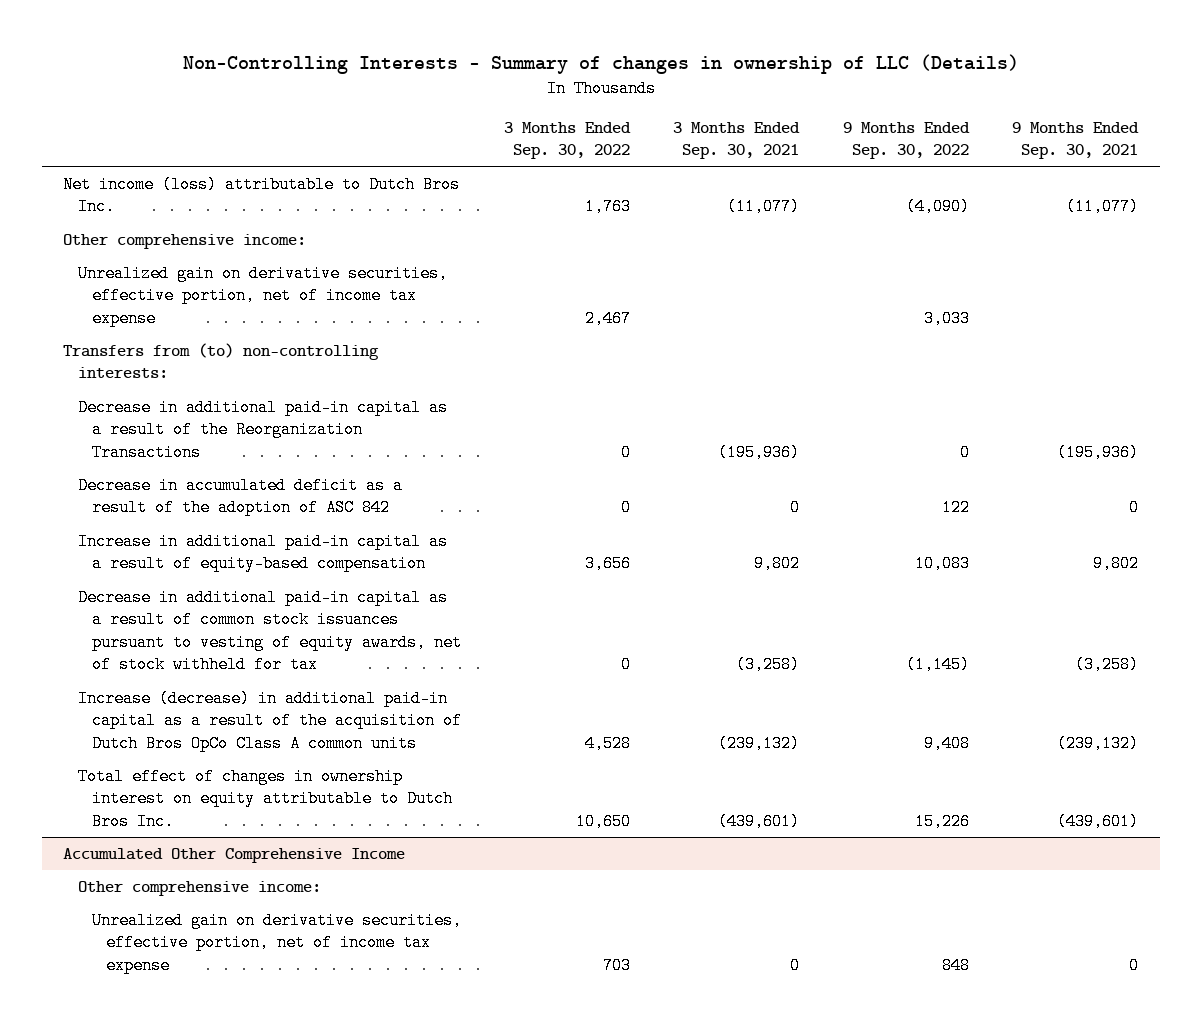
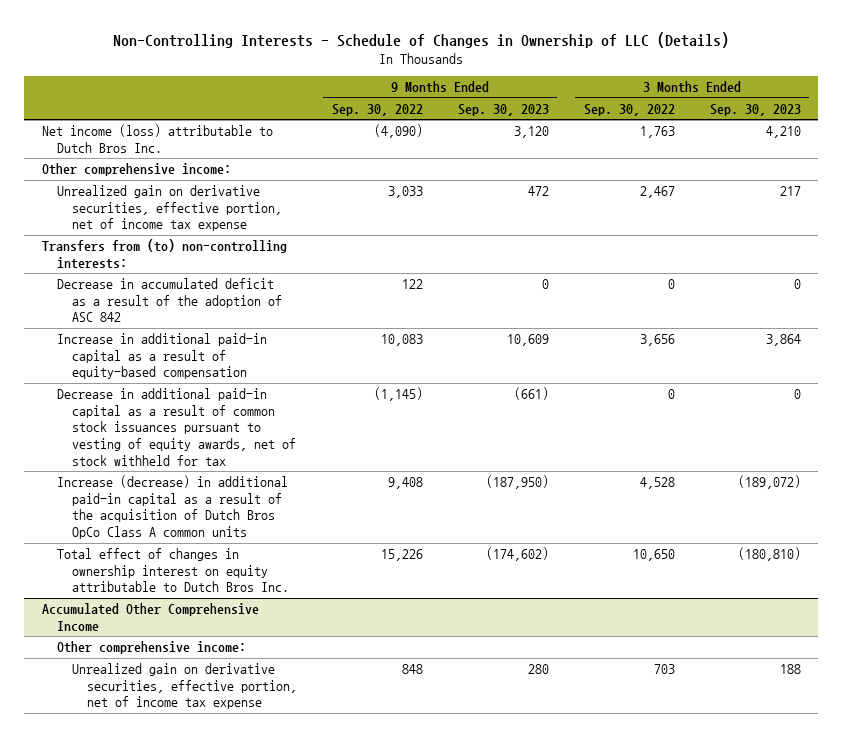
- Non-Controlling Interests - Summary of changes in ownership of LLC (Details)
+ Non-Controlling Interests - Schedule of Changes in Ownership of LLC (Details)
- | 3 Months Ended Sep. 30, 2022 | 3 Months Ended Sep. 30, 2021 | 9 Months Ended Sep. 30, 2022 | 9 Months Ended Sep. 30, 2021
+ | 9 Months Ended Sep. 30, 2022 | 9 Months Ended Sep. 30, 2023 | 3 Months Ended Sep. 30, 2022 | 3 Months Ended Sep. 30, 2023
- Decrease in additional paid-in capital as a result of the Reorganization Transactions | 0 | (195,936) | 0 | (195,936)

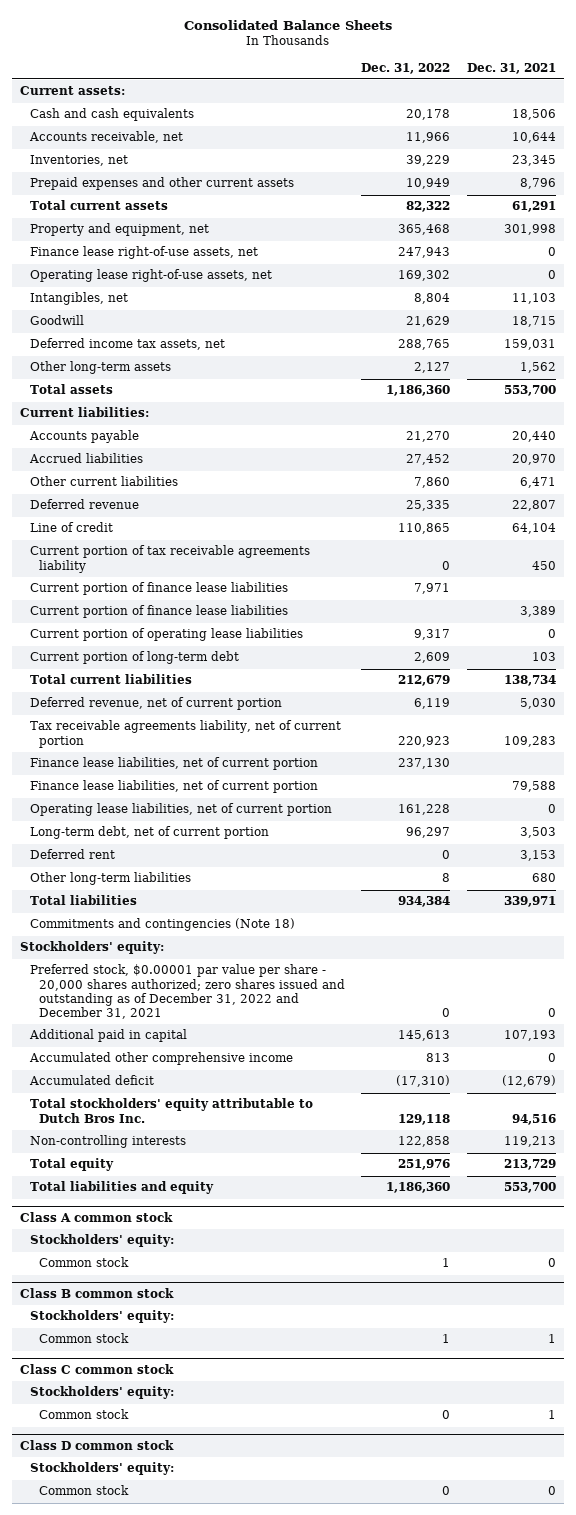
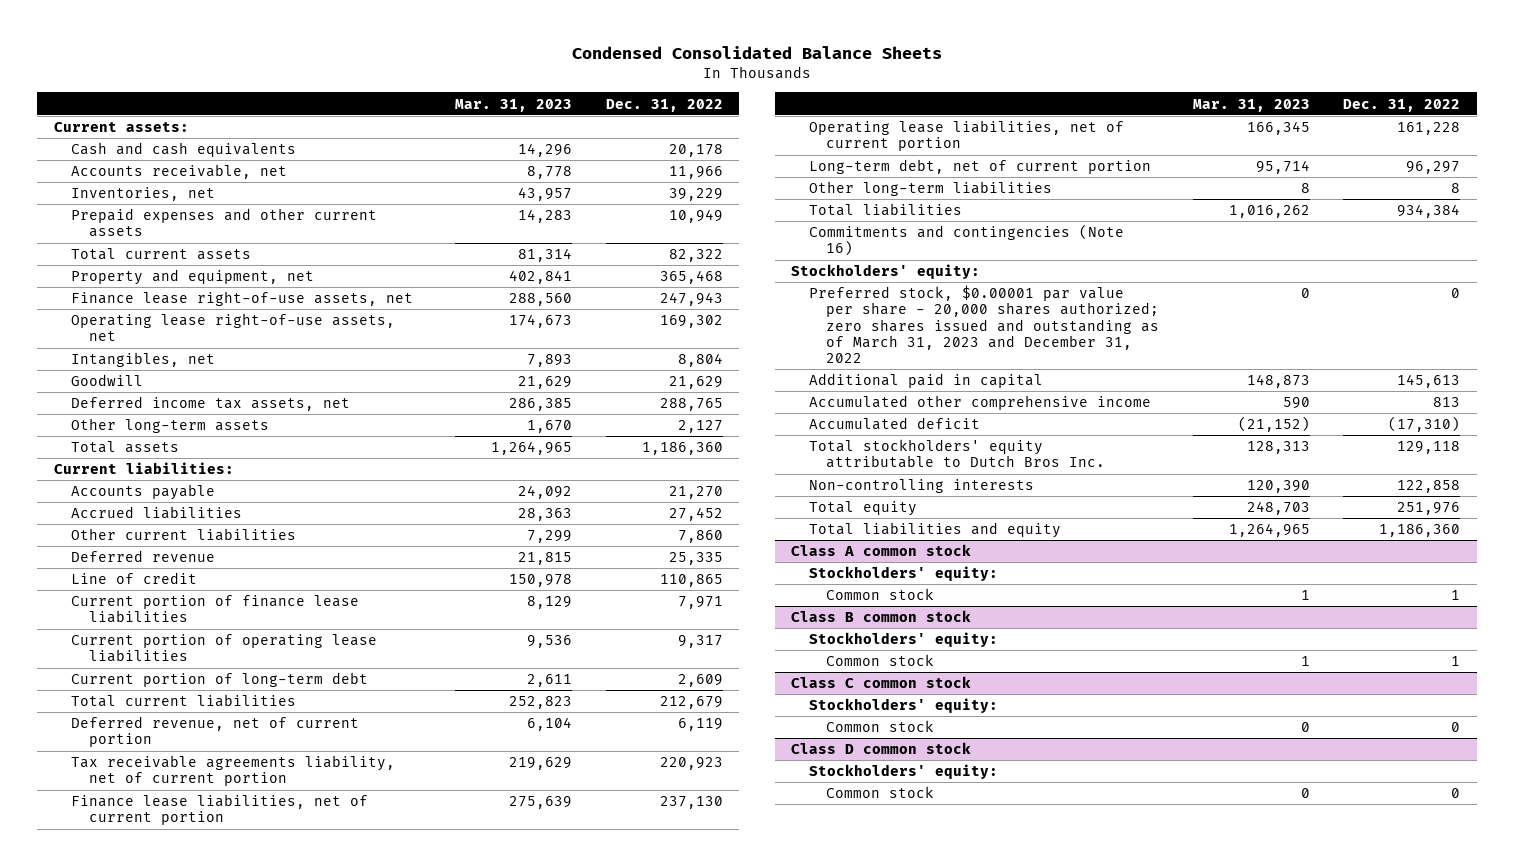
- Consolidated Balance Sheets
+ Condensed Consolidated Balance Sheets
- | Dec. 31, 2022 | Dec. 31, 2021
+ | Mar. 31, 2023 | Dec. 31, 2022
- Current portion of tax receivable agreements liability | 0 | 450
- Current portion of finance lease liabilities | | 3,389
- Finance lease liabilities, net of current portion | | 79,588
- Deferred rent | 0 | 3,153
- Commitments and contingencies (Note 18)
+ Commitments and contingencies (Note 16)
- Preferred stock, $0.00001 par value per share - 20,000 shares authorized; zero shares issued and outstanding as of December 31, 2022 and December 31, 2021 | 0 | 0
+ Preferred stock, $0.00001 par value per share - 20,000 shares authorized; zero shares issued and outstanding as of March 31, 2023 and December 31, 2022 | 0 | 0

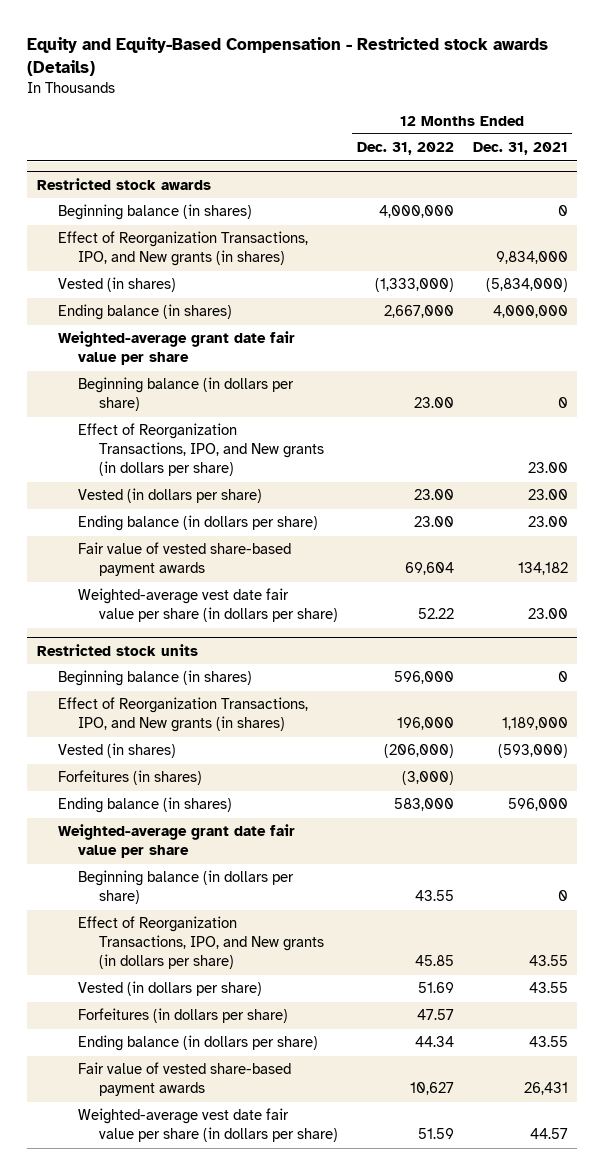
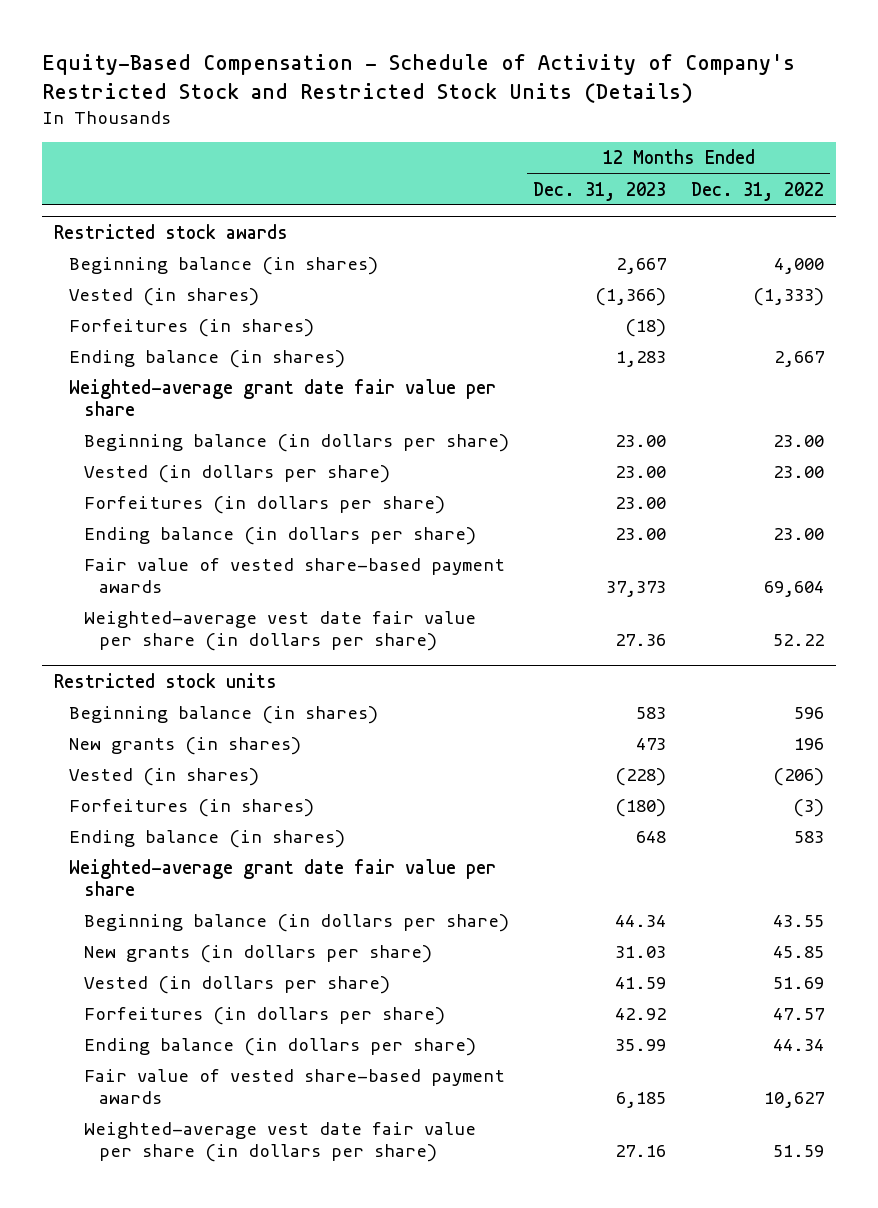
- Equity and Equity-Based Compensation - Restricted stock awards (Details)
+ Equity-Based Compensation - Schedule of Activity of Company's Restricted Stock and Restricted Stock Units (Details)
- | 12 Months Ended Dec. 31, 2022 | 12 Months Ended Dec. 31, 2021
+ | 12 Months Ended Dec. 31, 2023 | 12 Months Ended Dec. 31, 2022
@ Restricted stock awards
- Beginning balance (in shares) | 4,000,000 | 0
- Effect of Reorganization Transactions, IPO, and New grants (in shares) | | 9,834,000
- Vested (in shares) | (1,333,000) | (5,834,000)
- Ending balance (in shares) | 2,667,000 | 4,000,000
+ Beginning balance (in shares) | 2,667 | 4,000
+ Vested (in shares) | (1,366) | (1,333)
+ Forfeitures (in shares) | (18) |
+ Ending balance (in shares) | 1,283 | 2,667
- Effect of Reorganization Transactions, IPO, and New grants (in dollars per share) | | 23.00
+ Forfeitures (in dollars per share) | 23.00 |
@ Restricted stock units
- Beginning balance (in shares) | 596,000 | 0
- Effect of Reorganization Transactions, IPO, and New grants (in shares) | 196,000 | 1,189,000
- Vested (in shares) | (206,000) | (593,000)
- Forfeitures (in shares) | (3,000) |
- Ending balance (in shares) | 583,000 | 596,000
+ Beginning balance (in shares) | 583 | 596
+ New grants (in shares) | 473 | 196
+ Vested (in shares) | (228) | (206)
+ Forfeitures (in shares) | (180) | (3)
+ Ending balance (in shares) | 648 | 583
- Effect of Reorganization Transactions, IPO, and New grants (in dollars per share) | 45.85 | 43.55
+ New grants (in dollars per share) | 31.03 | 45.85

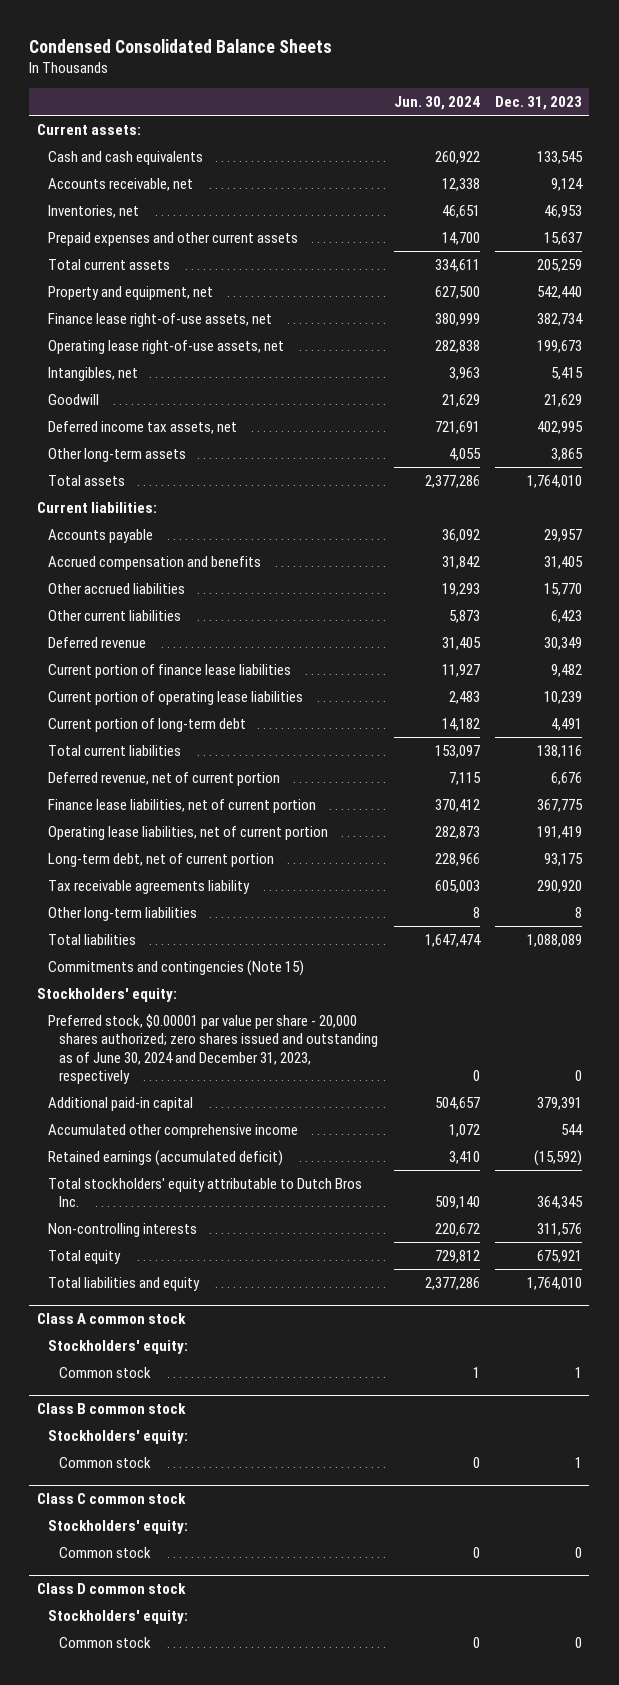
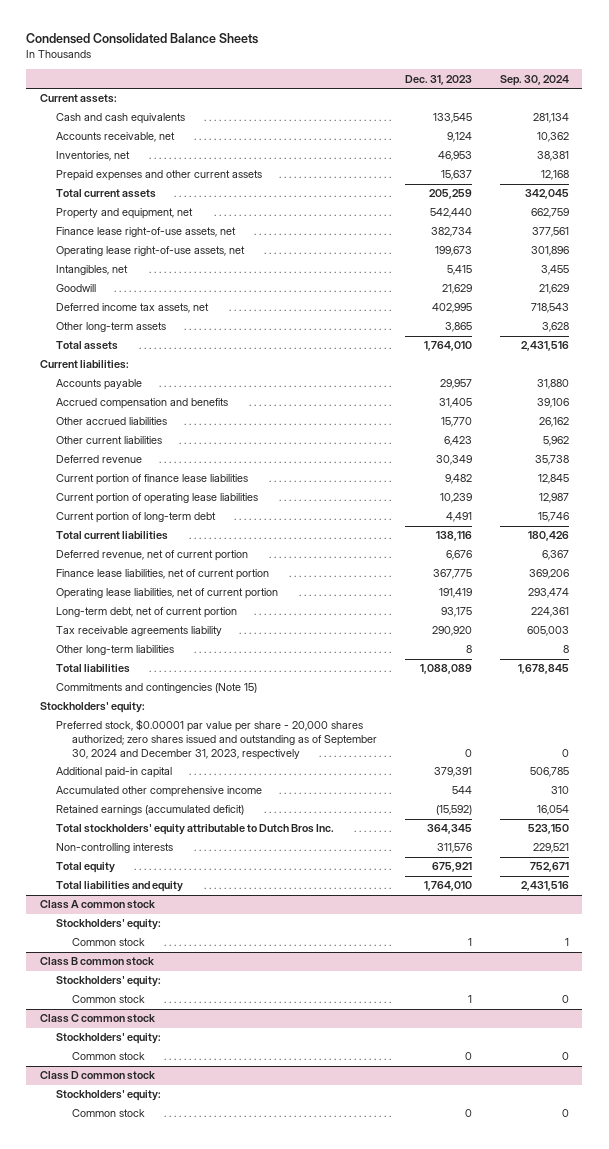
- | Jun. 30, 2024 | Dec. 31, 2023
+ | Dec. 31, 2023 | Sep. 30, 2024
- Preferred stock, $0.00001 par value per share - 20,000 shares authorized; zero shares issued and outstanding as of June 30, 2024 and December 31, 2023, respectively | 0 | 0
+ Preferred stock, $0.00001 par value per share - 20,000 shares authorized; zero shares issued and outstanding as of September 30, 2024 and December 31, 2023, respectively | 0 | 0

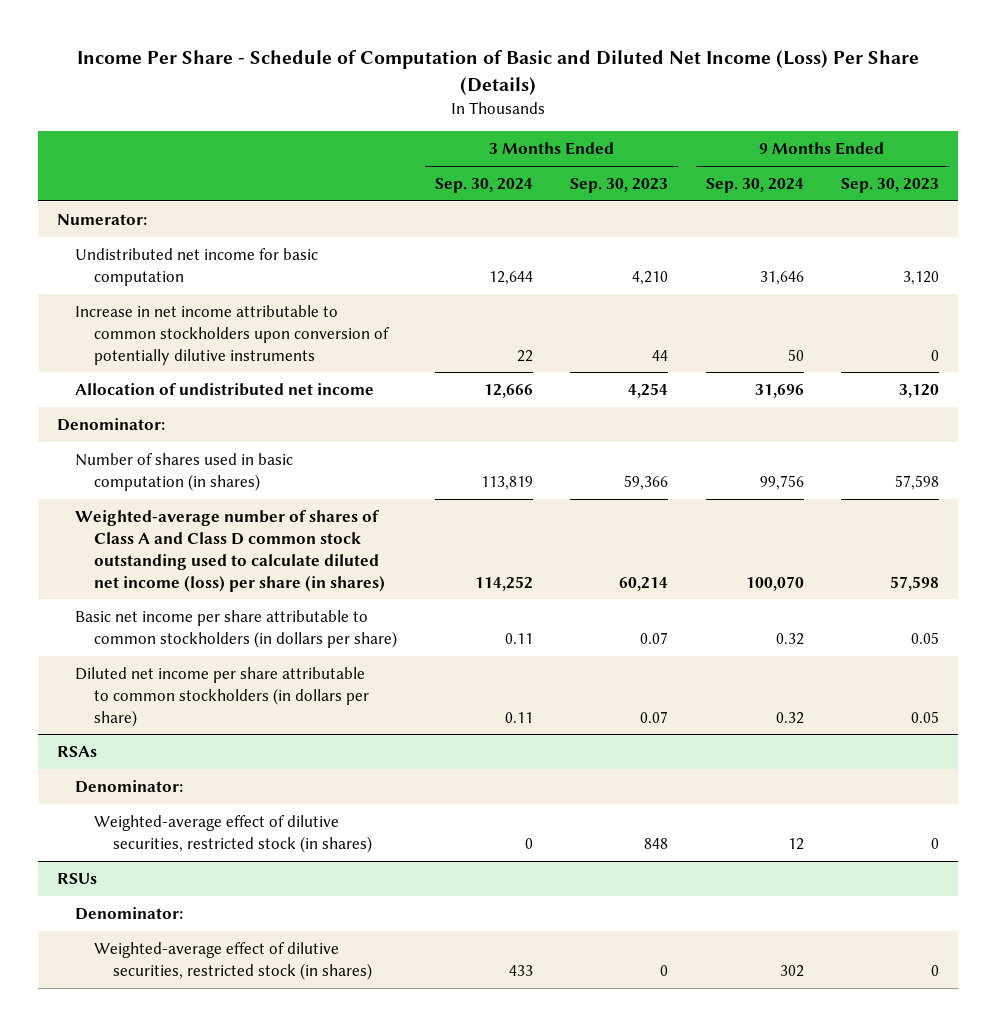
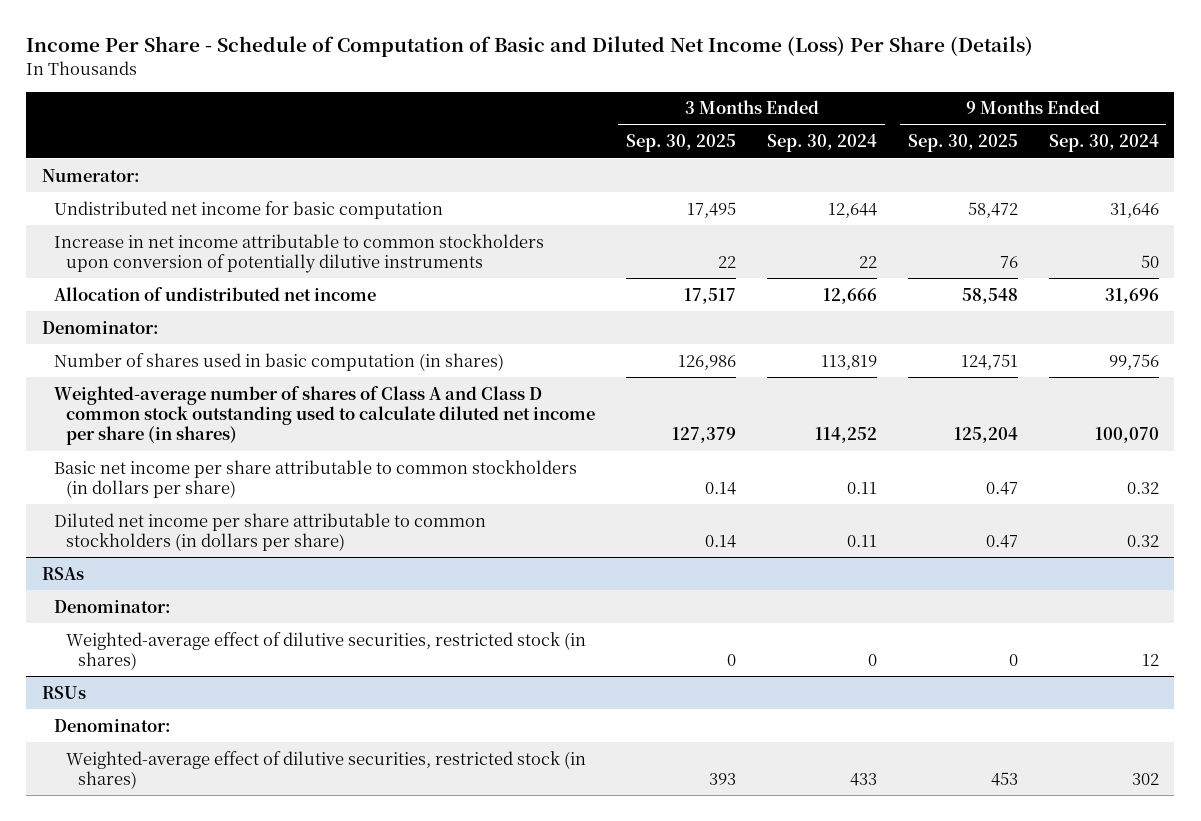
- | 3 Months Ended Sep. 30, 2024 | 3 Months Ended Sep. 30, 2023 | 9 Months Ended Sep. 30, 2024 | 9 Months Ended Sep. 30, 2023
+ | 3 Months Ended Sep. 30, 2025 | 3 Months Ended Sep. 30, 2024 | 9 Months Ended Sep. 30, 2025 | 9 Months Ended Sep. 30, 2024
- Weighted-average number of shares of Class A and Class D common stock outstanding used to calculate diluted net income (loss) per share (in shares) | 114,252 | 60,214 | 100,070 | 57,598
+ Weighted-average number of shares of Class A and Class D common stock outstanding used to calculate diluted net income per share (in shares) | 127,379 | 114,252 | 125,204 | 100,070

